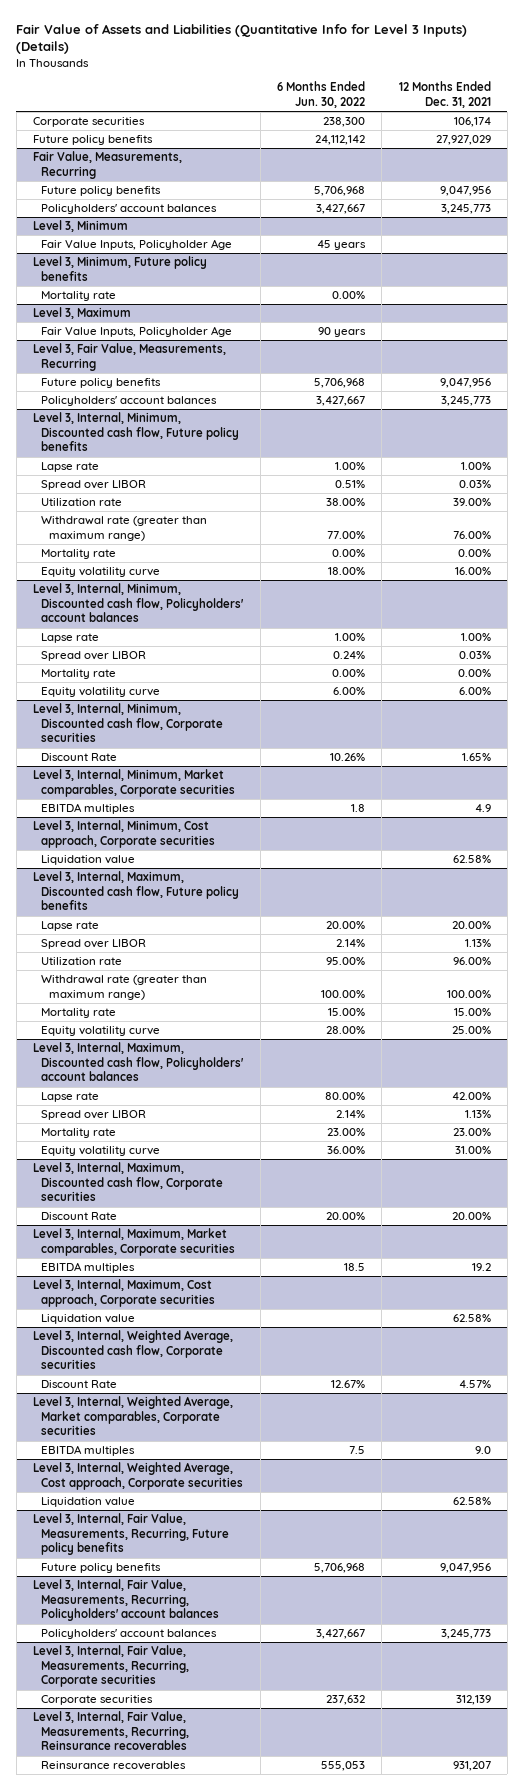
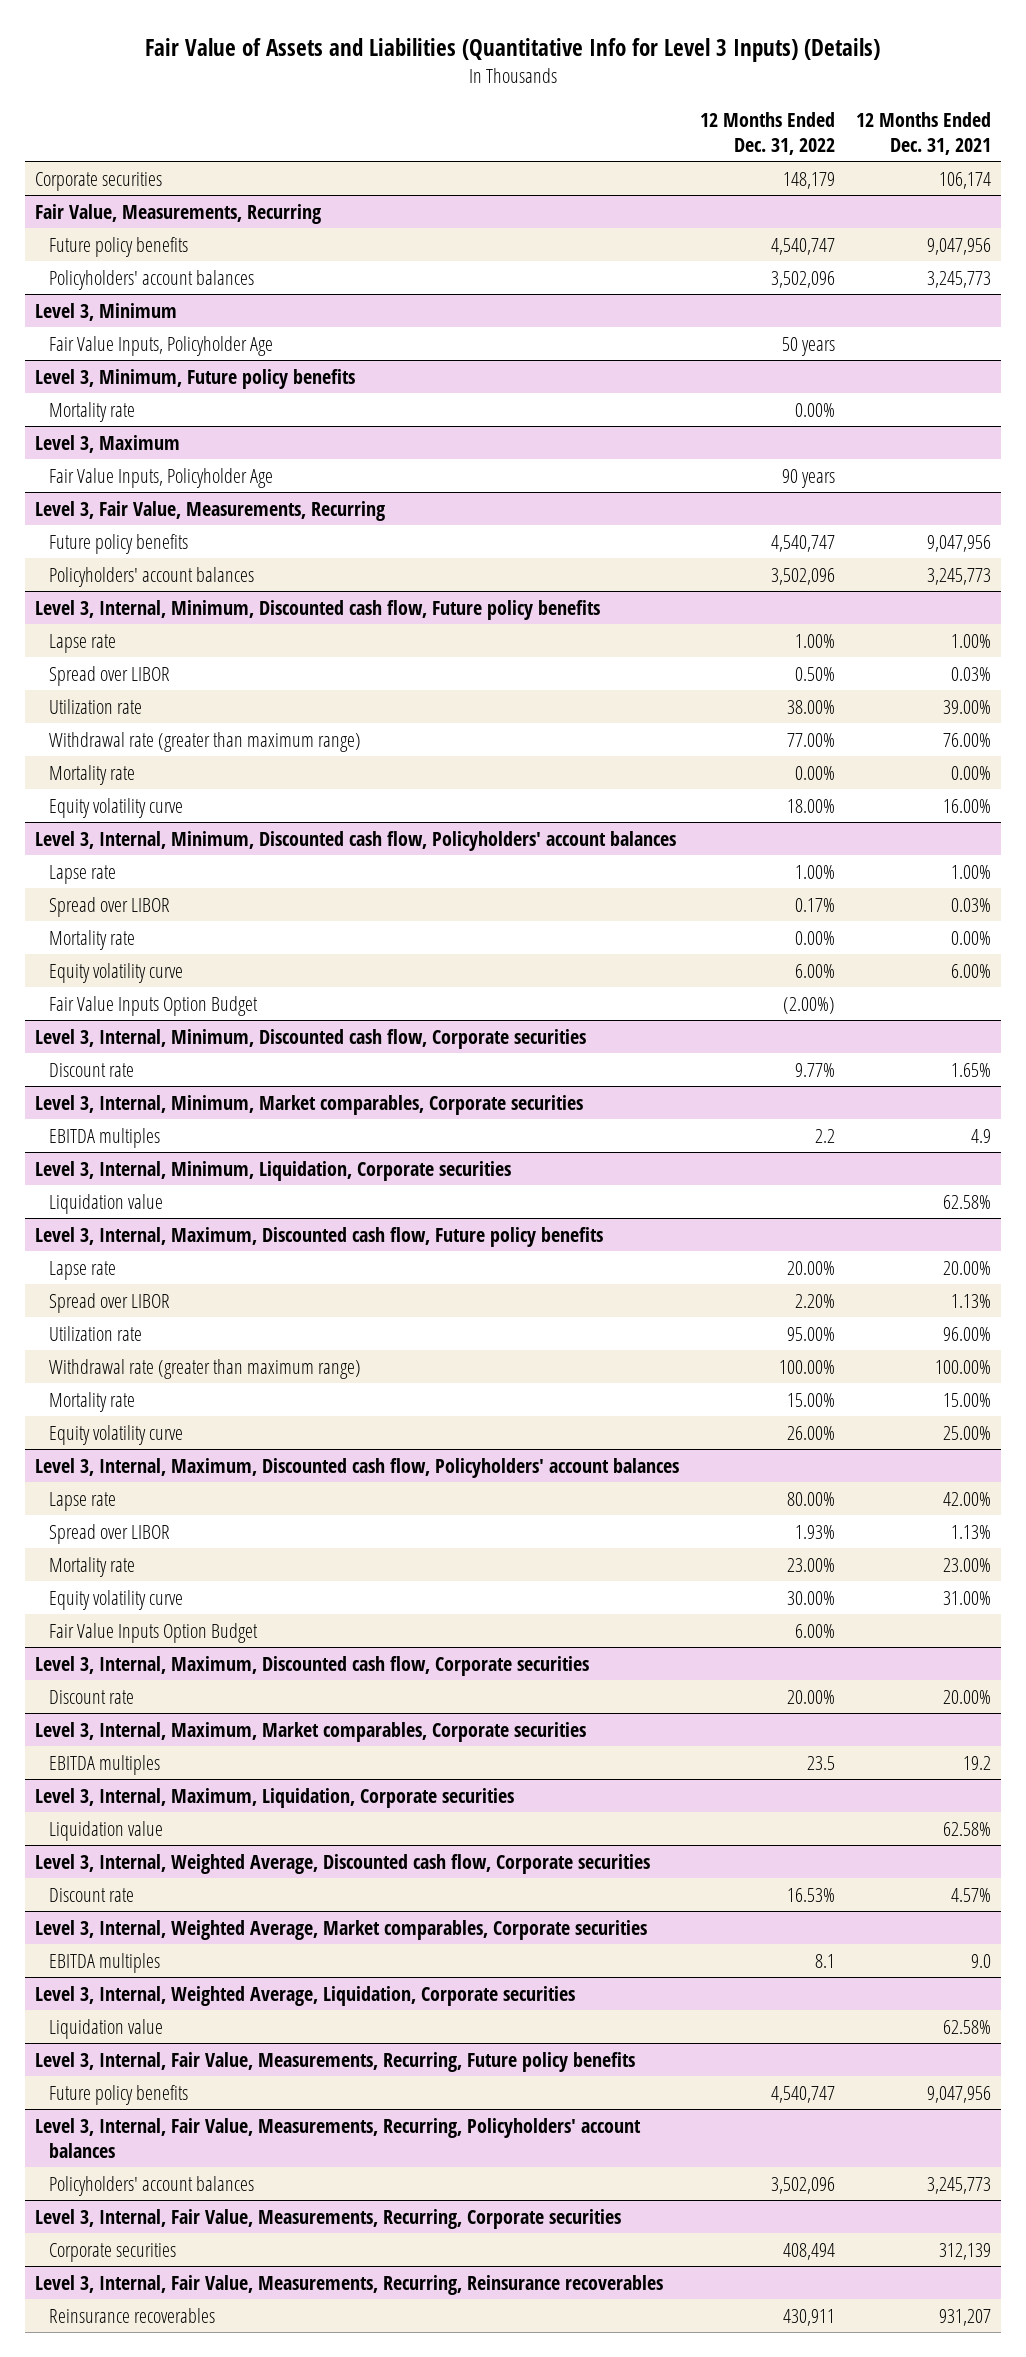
- | 6 Months Ended Jun. 30, 2022 | 12 Months Ended Dec. 31, 2021
+ | 12 Months Ended Dec. 31, 2022 | 12 Months Ended Dec. 31, 2021
- Future policy benefits | 24,112,142 | 27,927,029
@ Level 3, Internal, Minimum, Discounted cash flow, Policyholders' account balances
+ Fair Value Inputs Option Budget | (2.00%) |
@ Level 3, Internal, Minimum, Discounted cash flow, Corporate securities
- Discount Rate | 10.26% | 1.65%
+ Discount rate | 9.77% | 1.65%
- Level 3, Internal, Minimum, Cost approach, Corporate securities
+ Level 3, Internal, Minimum, Liquidation, Corporate securities
@ Level 3, Internal, Maximum, Discounted cash flow, Policyholders' account balances
+ Fair Value Inputs Option Budget | 6.00% |
@ Level 3, Internal, Maximum, Discounted cash flow, Corporate securities
- Discount Rate | 20.00% | 20.00%
+ Discount rate | 20.00% | 20.00%
- Level 3, Internal, Maximum, Cost approach, Corporate securities
+ Level 3, Internal, Maximum, Liquidation, Corporate securities
@ Level 3, Internal, Weighted Average, Discounted cash flow, Corporate securities
- Discount Rate | 12.67% | 4.57%
+ Discount rate | 16.53% | 4.57%
- Level 3, Internal, Weighted Average, Cost approach, Corporate securities
+ Level 3, Internal, Weighted Average, Liquidation, Corporate securities

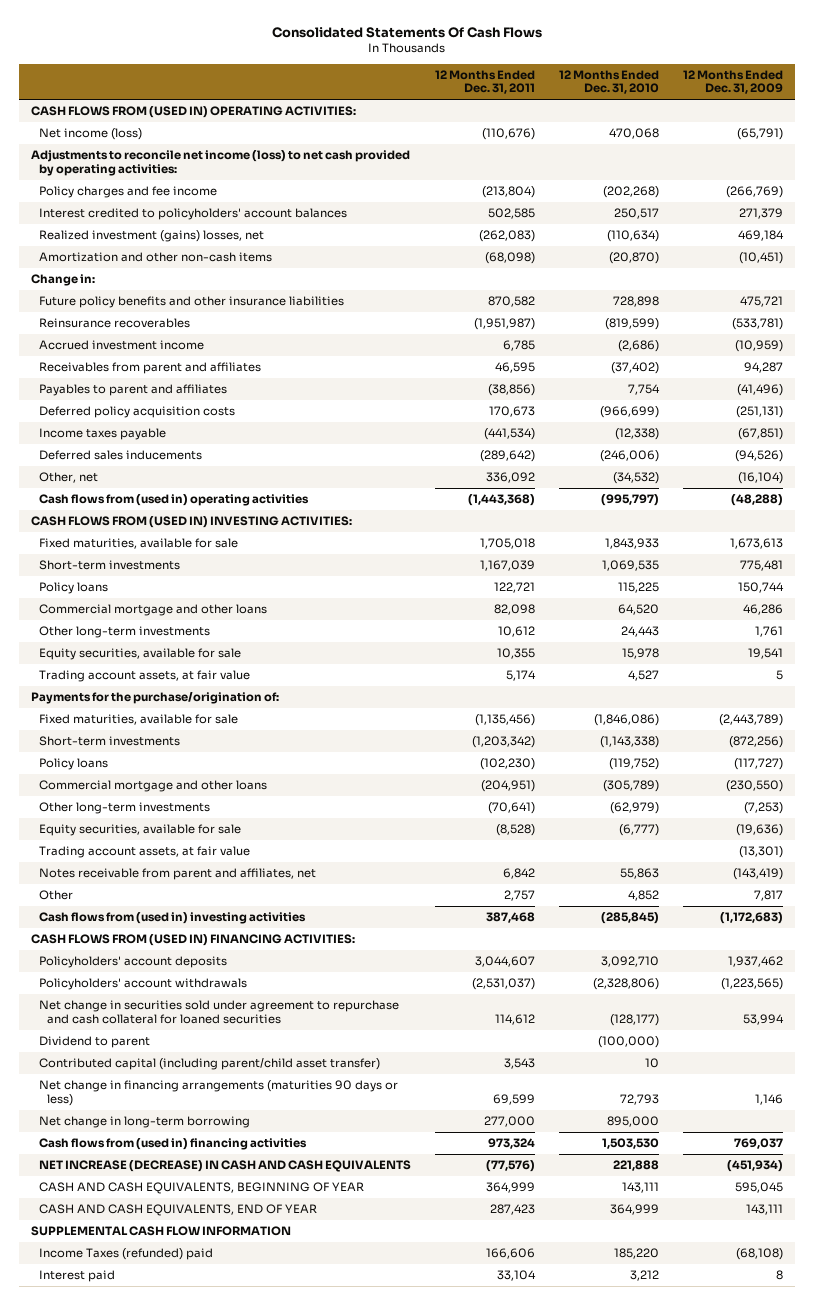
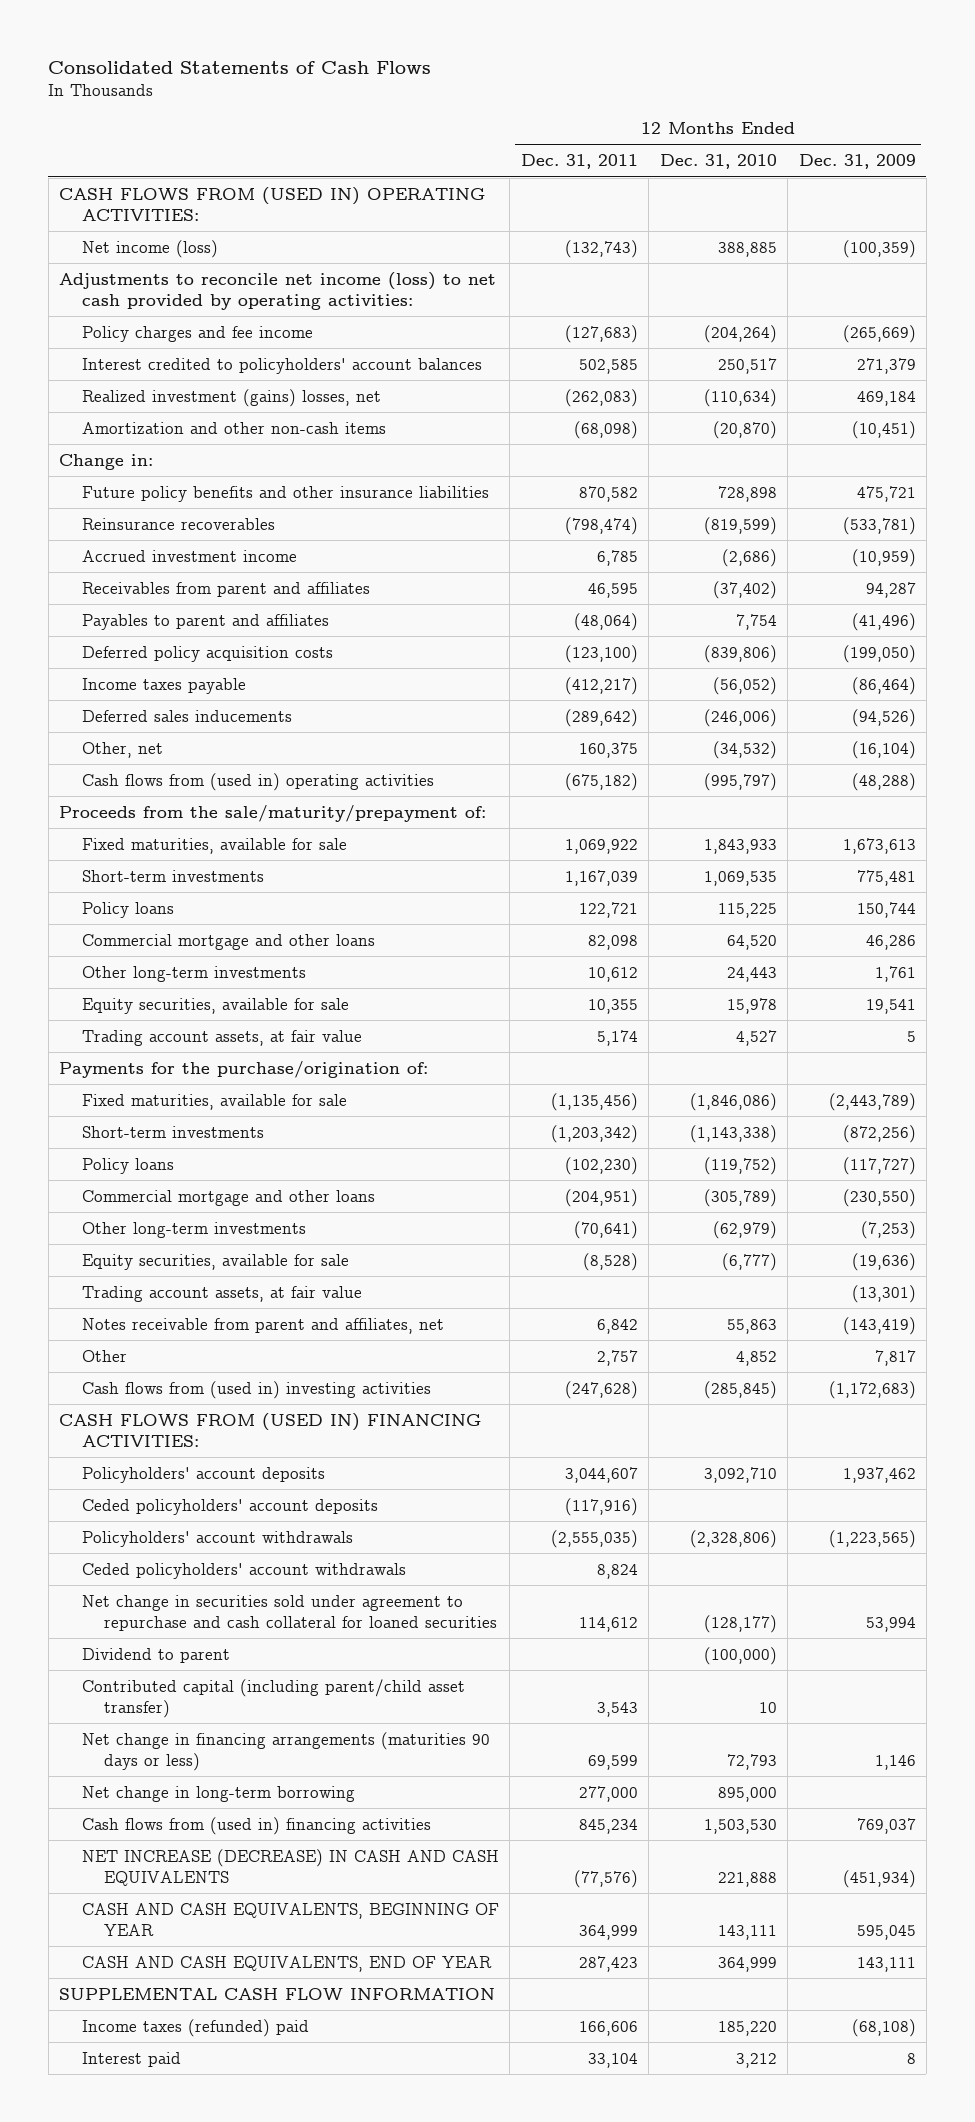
- Consolidated Statements Of Cash Flows
+ Consolidated Statements of Cash Flows
- Net income (loss) | (110,676) | 470,068 | (65,791)
+ Net income (loss) | (132,743) | 388,885 | (100,359)
- Policy charges and fee income | (213,804) | (202,268) | (266,769)
+ Policy charges and fee income | (127,683) | (204,264) | (265,669)
- Reinsurance recoverables | (1,951,987) | (819,599) | (533,781)
+ Reinsurance recoverables | (798,474) | (819,599) | (533,781)
- Payables to parent and affiliates | (38,856) | 7,754 | (41,496)
- Deferred policy acquisition costs | 170,673 | (966,699) | (251,131)
- Income taxes payable | (441,534) | (12,338) | (67,851)
+ Payables to parent and affiliates | (48,064) | 7,754 | (41,496)
+ Deferred policy acquisition costs | (123,100) | (839,806) | (199,050)
+ Income taxes payable | (412,217) | (56,052) | (86,464)
- Other, net | 336,092 | (34,532) | (16,104)
- Cash flows from (used in) operating activities | (1,443,368) | (995,797) | (48,288)
- CASH FLOWS FROM (USED IN) INVESTING ACTIVITIES:
- Fixed maturities, available for sale | 1,705,018 | 1,843,933 | 1,673,613
+ Other, net | 160,375 | (34,532) | (16,104)
+ Cash flows from (used in) operating activities | (675,182) | (995,797) | (48,288)
+ Proceeds from the sale/maturity/prepayment of:
+ Fixed maturities, available for sale | 1,069,922 | 1,843,933 | 1,673,613
- Cash flows from (used in) investing activities | 387,468 | (285,845) | (1,172,683)
+ Cash flows from (used in) investing activities | (247,628) | (285,845) | (1,172,683)
- Policyholders' account withdrawals | (2,531,037) | (2,328,806) | (1,223,565)
+ Ceded policyholders' account deposits | (117,916) | |
+ Policyholders' account withdrawals | (2,555,035) | (2,328,806) | (1,223,565)
+ Ceded policyholders' account withdrawals | 8,824 | |
- Cash flows from (used in) financing activities | 973,324 | 1,503,530 | 769,037
+ Cash flows from (used in) financing activities | 845,234 | 1,503,530 | 769,037
- Income Taxes (refunded) paid | 166,606 | 185,220 | (68,108)
+ Income taxes (refunded) paid | 166,606 | 185,220 | (68,108)

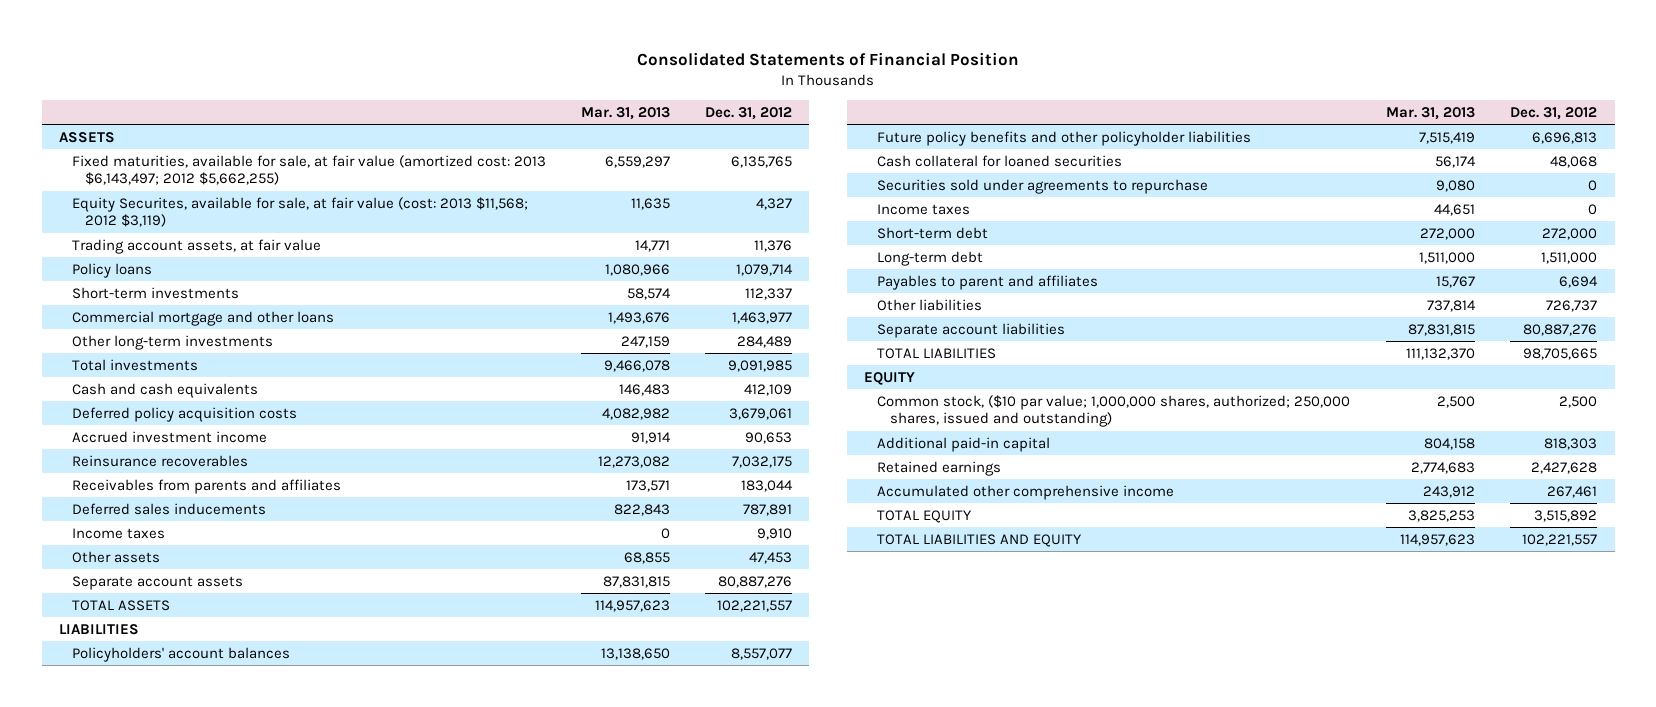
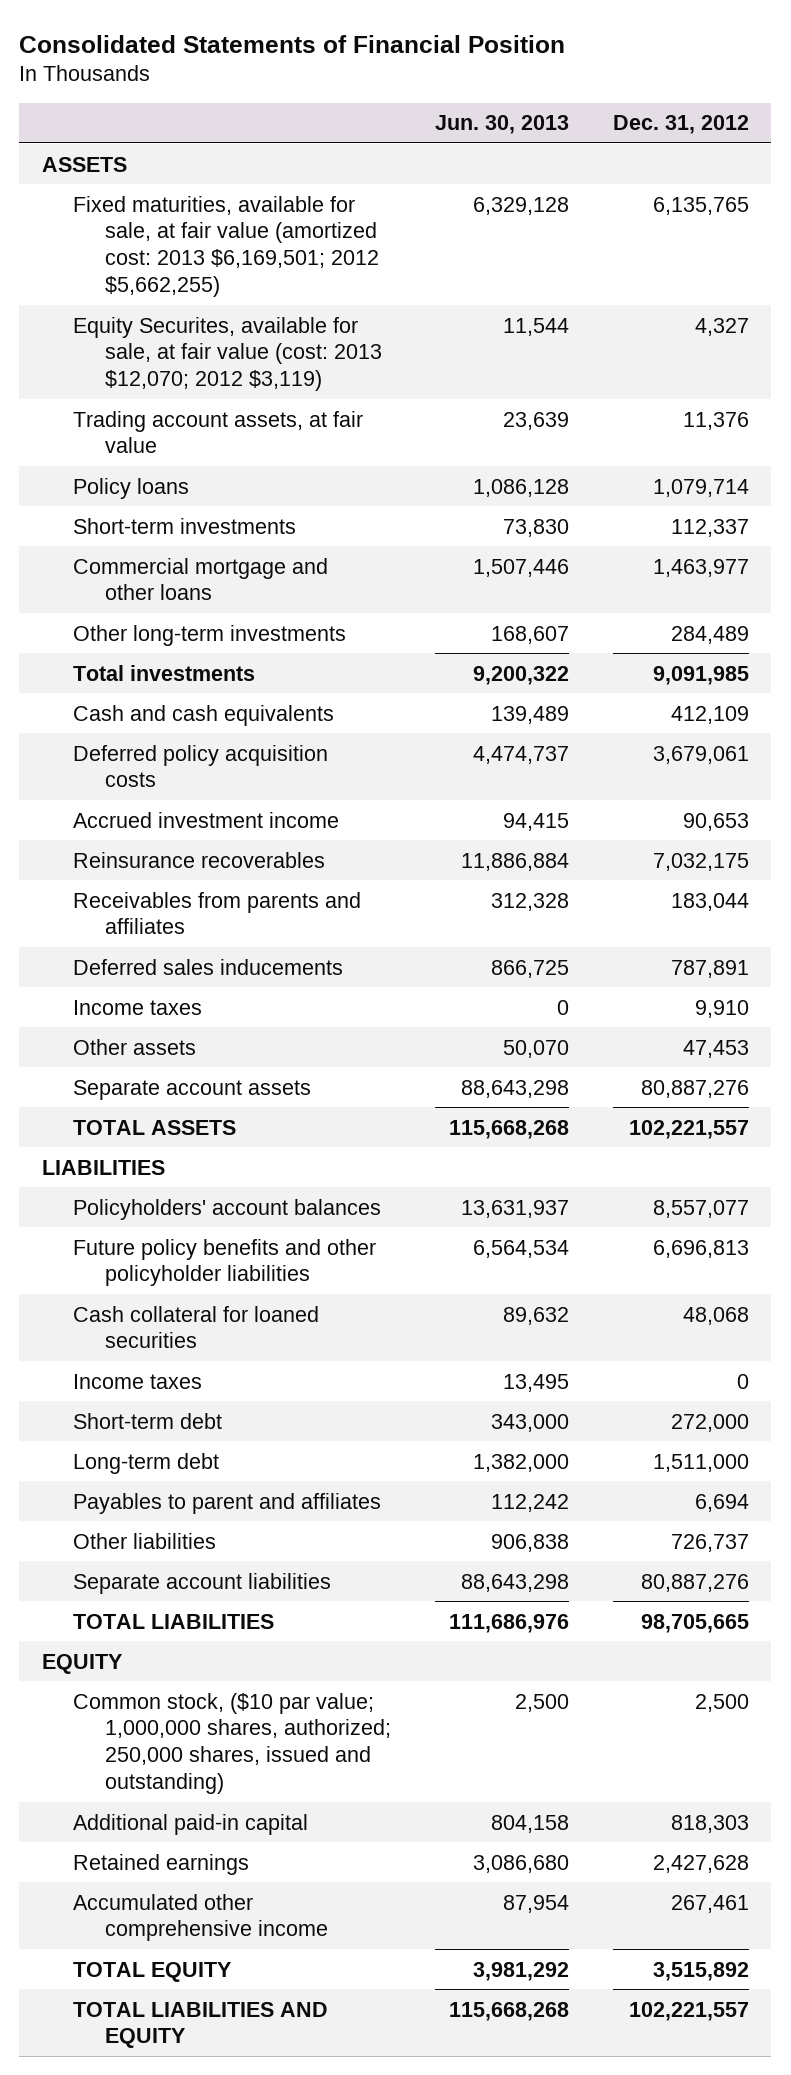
- | Mar. 31, 2013 | Dec. 31, 2012
+ | Jun. 30, 2013 | Dec. 31, 2012
- Fixed maturities, available for sale, at fair value (amortized cost: 2013 $6,143,497; 2012 $5,662,255) | 6,559,297 | 6,135,765
- Equity Securites, available for sale, at fair value (cost: 2013 $11,568; 2012 $3,119) | 11,635 | 4,327
+ Fixed maturities, available for sale, at fair value (amortized cost: 2013 $6,169,501; 2012 $5,662,255) | 6,329,128 | 6,135,765
+ Equity Securites, available for sale, at fair value (cost: 2013 $12,070; 2012 $3,119) | 11,544 | 4,327
- Securities sold under agreements to repurchase | 9,080 | 0

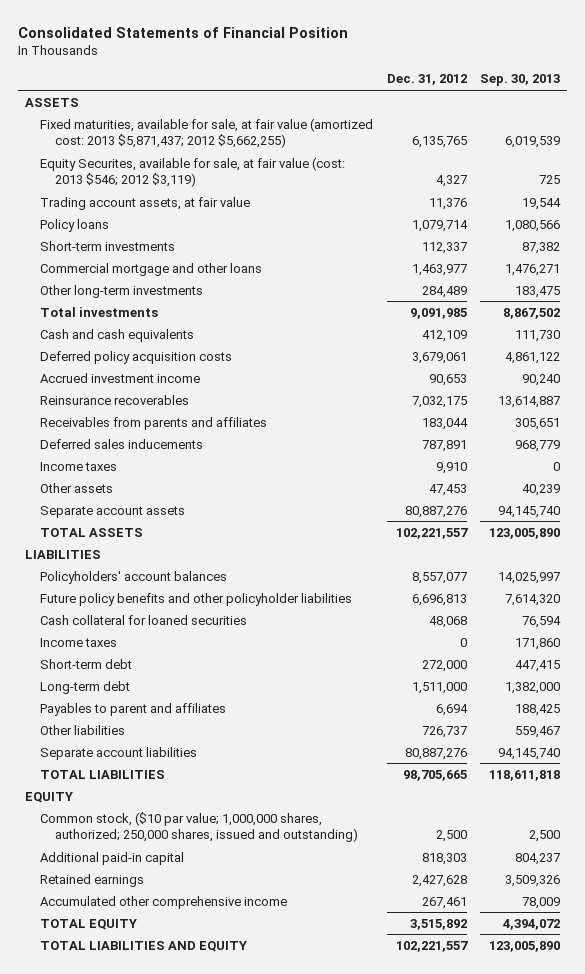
- | Jun. 30, 2013 | Dec. 31, 2012
+ | Dec. 31, 2012 | Sep. 30, 2013
- Fixed maturities, available for sale, at fair value (amortized cost: 2013 $6,169,501; 2012 $5,662,255) | 6,329,128 | 6,135,765
- Equity Securites, available for sale, at fair value (cost: 2013 $12,070; 2012 $3,119) | 11,544 | 4,327
+ Fixed maturities, available for sale, at fair value (amortized cost: 2013 $5,871,437; 2012 $5,662,255) | 6,135,765 | 6,019,539
+ Equity Securites, available for sale, at fair value (cost: 2013 $546; 2012 $3,119) | 4,327 | 725

